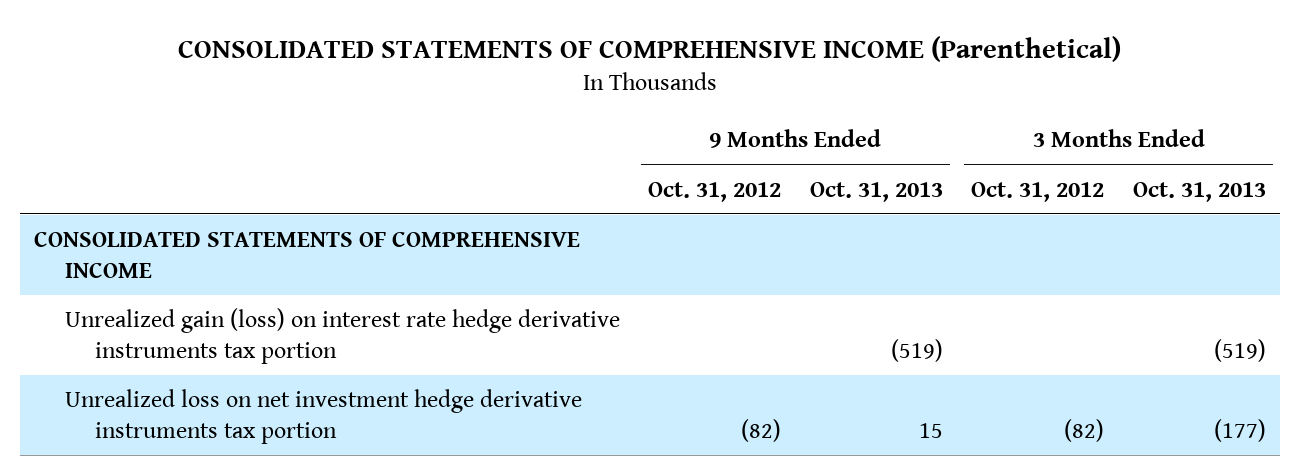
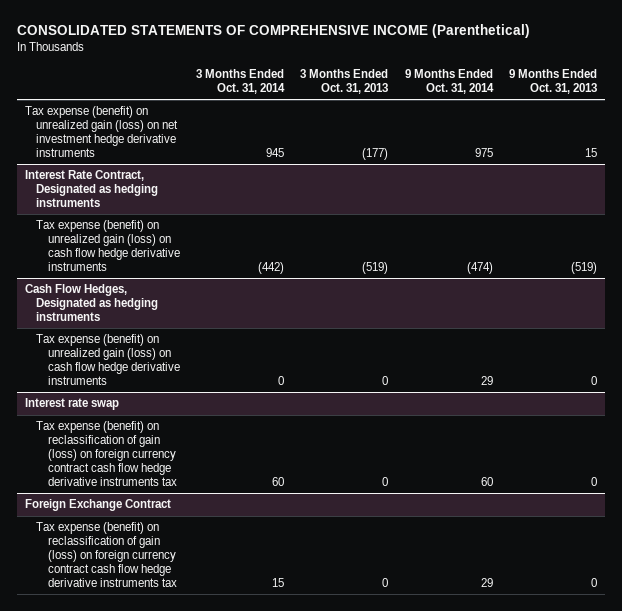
- | 9 Months Ended Oct. 31, 2012 | 9 Months Ended Oct. 31, 2013 | 3 Months Ended Oct. 31, 2012 | 3 Months Ended Oct. 31, 2013
+ | 3 Months Ended Oct. 31, 2014 | 3 Months Ended Oct. 31, 2013 | 9 Months Ended Oct. 31, 2014 | 9 Months Ended Oct. 31, 2013
- CONSOLIDATED STATEMENTS OF COMPREHENSIVE INCOME
- Unrealized gain (loss) on interest rate hedge derivative instruments tax portion | | (519) | | (519)
- Unrealized loss on net investment hedge derivative instruments tax portion | (82) | 15 | (82) | (177)
+ Tax expense (benefit) on unrealized gain (loss) on net investment hedge derivative instruments | 945 | (177) | 975 | 15
+ Interest Rate Contract, Designated as hedging instruments
+ Tax expense (benefit) on unrealized gain (loss) on cash flow hedge derivative instruments | (442) | (519) | (474) | (519)
+ Cash Flow Hedges, Designated as hedging instruments
+ Tax expense (benefit) on unrealized gain (loss) on cash flow hedge derivative instruments | 0 | 0 | 29 | 0
+ Interest rate swap
+ Tax expense (benefit) on reclassification of gain (loss) on foreign currency contract cash flow hedge derivative instruments tax | 60 | 0 | 60 | 0
+ Foreign Exchange Contract
+ Tax expense (benefit) on reclassification of gain (loss) on foreign currency contract cash flow hedge derivative instruments tax | 15 | 0 | 29 | 0

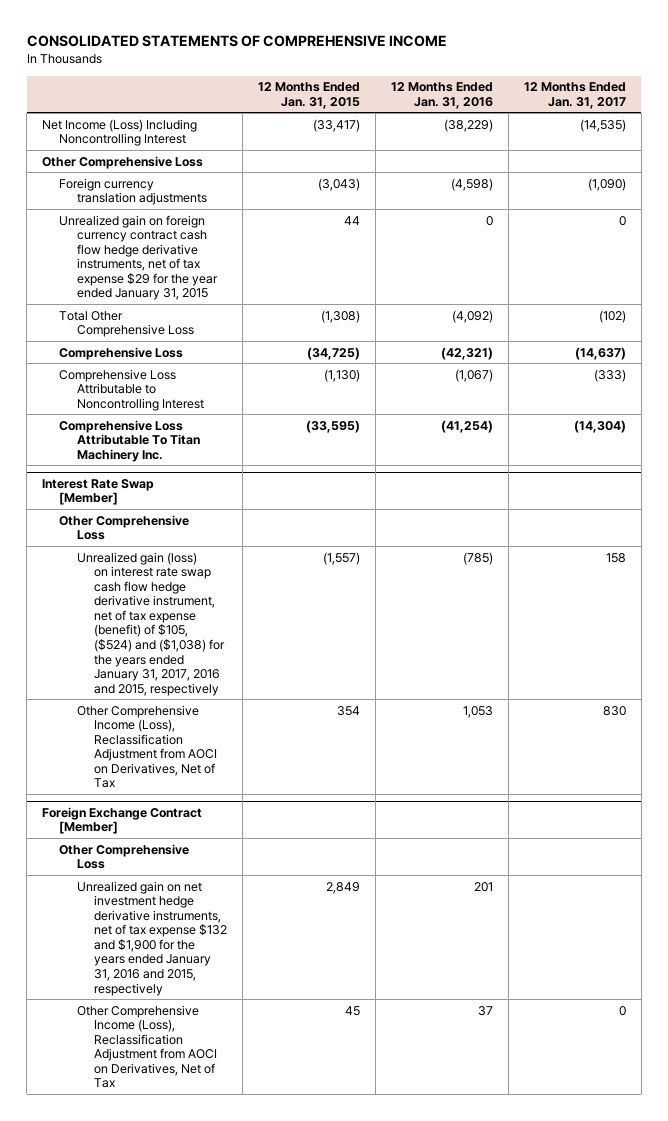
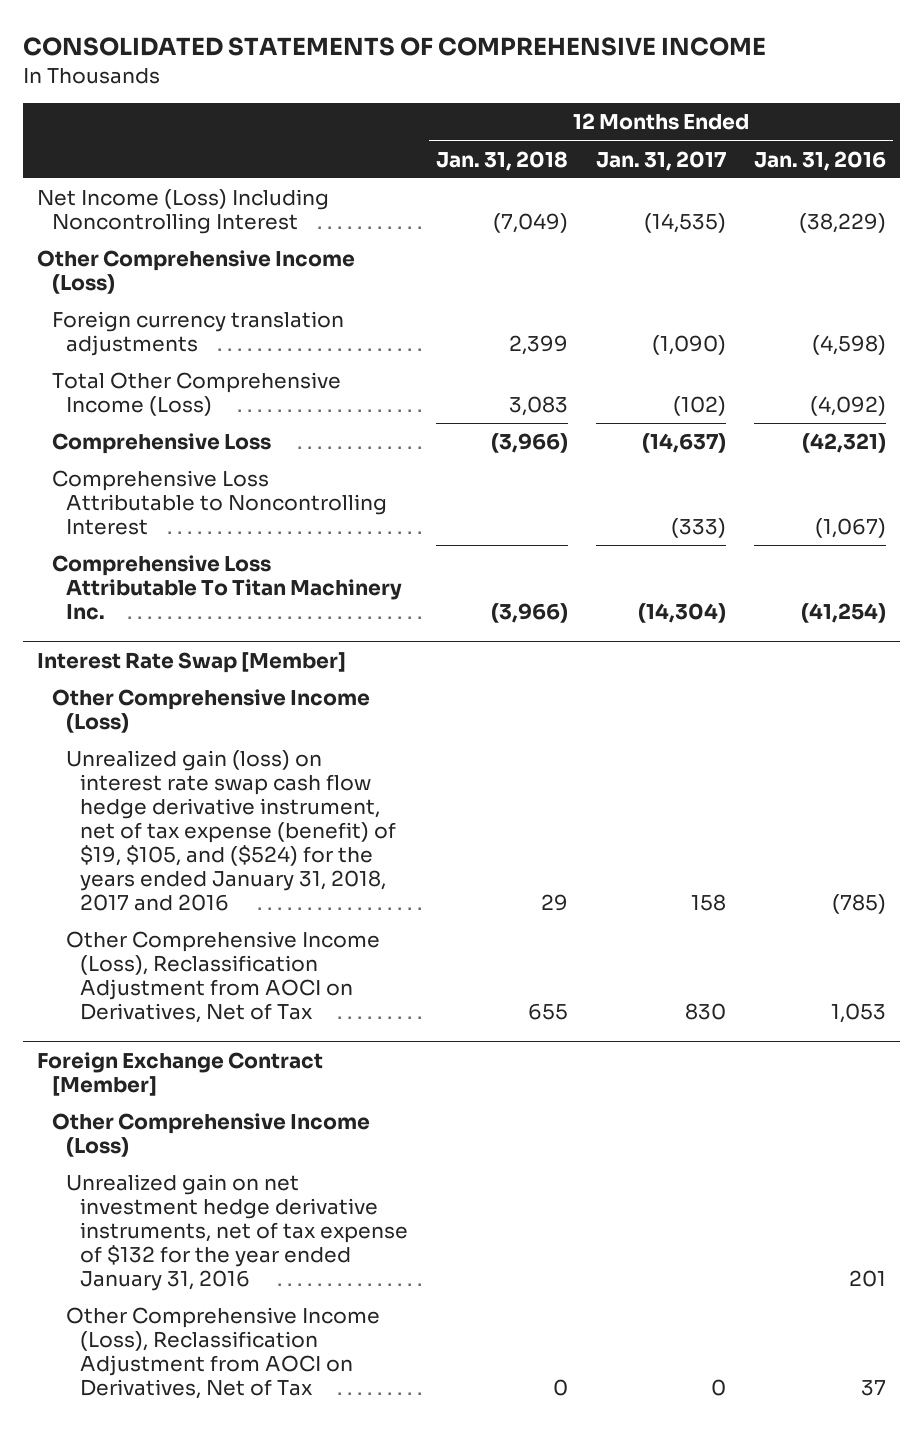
- | 12 Months Ended Jan. 31, 2015 | 12 Months Ended Jan. 31, 2016 | 12 Months Ended Jan. 31, 2017
+ | 12 Months Ended Jan. 31, 2018 | 12 Months Ended Jan. 31, 2017 | 12 Months Ended Jan. 31, 2016
- Other Comprehensive Loss
+ Other Comprehensive Income (Loss)
- Unrealized gain on foreign currency contract cash flow hedge derivative instruments, net of tax expense $29 for the year ended January 31, 2015 | 44 | 0 | 0
- Total Other Comprehensive Loss | (1,308) | (4,092) | (102)
+ Total Other Comprehensive Income (Loss) | 3,083 | (102) | (4,092)
@ Interest Rate Swap [Member]
- Other Comprehensive Loss
- Unrealized gain (loss) on interest rate swap cash flow hedge derivative instrument, net of tax expense (benefit) of $105, ($524) and ($1,038) for the years ended January 31, 2017, 2016 and 2015, respectively | (1,557) | (785) | 158
+ Other Comprehensive Income (Loss)
+ Unrealized gain (loss) on interest rate swap cash flow hedge derivative instrument, net of tax expense (benefit) of $19, $105, and ($524) for the years ended January 31, 2018, 2017 and 2016 | 29 | 158 | (785)
@ Foreign Exchange Contract [Member]
- Other Comprehensive Loss
- Unrealized gain on net investment hedge derivative instruments, net of tax expense $132 and $1,900 for the years ended January 31, 2016 and 2015, respectively | 2,849 | 201 |
+ Other Comprehensive Income (Loss)
+ Unrealized gain on net investment hedge derivative instruments, net of tax expense of $132 for the year ended January 31, 2016 | | | 201

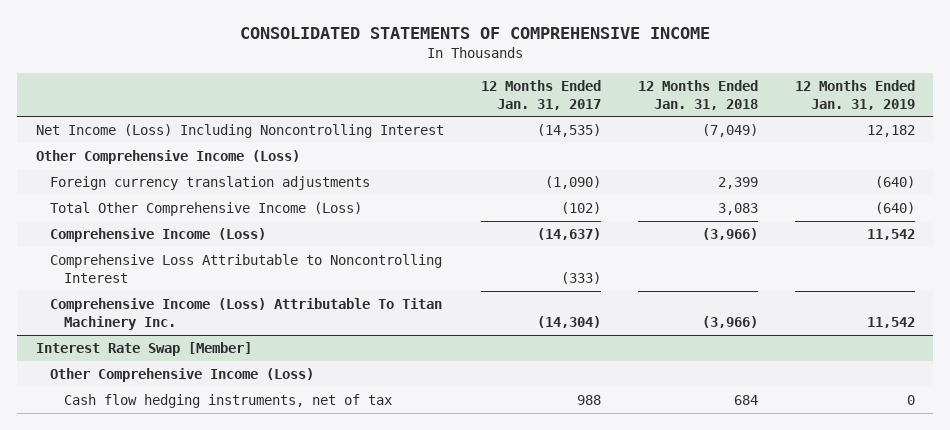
- | 12 Months Ended Jan. 31, 2018 | 12 Months Ended Jan. 31, 2017 | 12 Months Ended Jan. 31, 2016
+ | 12 Months Ended Jan. 31, 2017 | 12 Months Ended Jan. 31, 2018 | 12 Months Ended Jan. 31, 2019
- Comprehensive Loss | (3,966) | (14,637) | (42,321)
+ Comprehensive Income (Loss) | (14,637) | (3,966) | 11,542
- Comprehensive Loss Attributable To Titan Machinery Inc. | (3,966) | (14,304) | (41,254)
+ Comprehensive Income (Loss) Attributable To Titan Machinery Inc. | (14,304) | (3,966) | 11,542
@ Interest Rate Swap [Member]
- Unrealized gain (loss) on interest rate swap cash flow hedge derivative instrument, net of tax expense (benefit) of $19, $105, and ($524) for the years ended January 31, 2018, 2017 and 2016 | 29 | 158 | (785)
- Other Comprehensive Income (Loss), Reclassification Adjustment from AOCI on Derivatives, Net of Tax | 655 | 830 | 1,053
- Foreign Exchange Contract [Member]
- Other Comprehensive Income (Loss)
- Unrealized gain on net investment hedge derivative instruments, net of tax expense of $132 for the year ended January 31, 2016 | | | 201
- Other Comprehensive Income (Loss), Reclassification Adjustment from AOCI on Derivatives, Net of Tax | 0 | 0 | 37
@ Interest Rate Swap [Member]
+ Cash flow hedging instruments, net of tax | 988 | 684 | 0

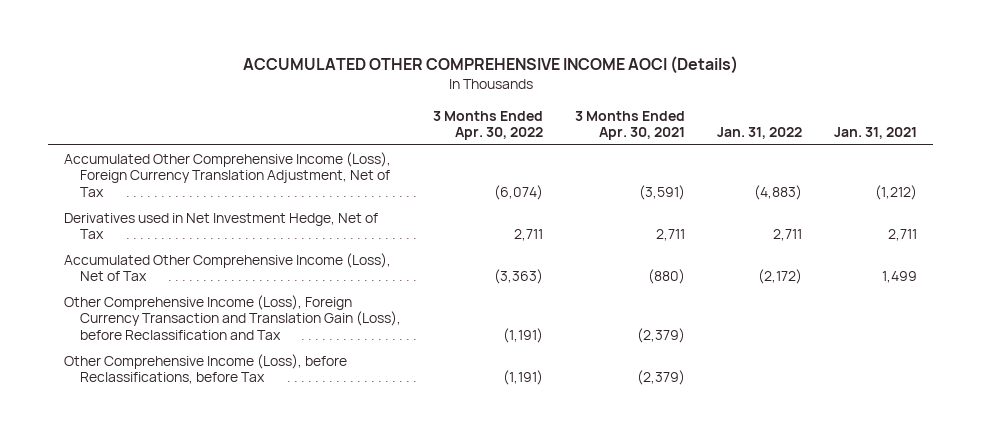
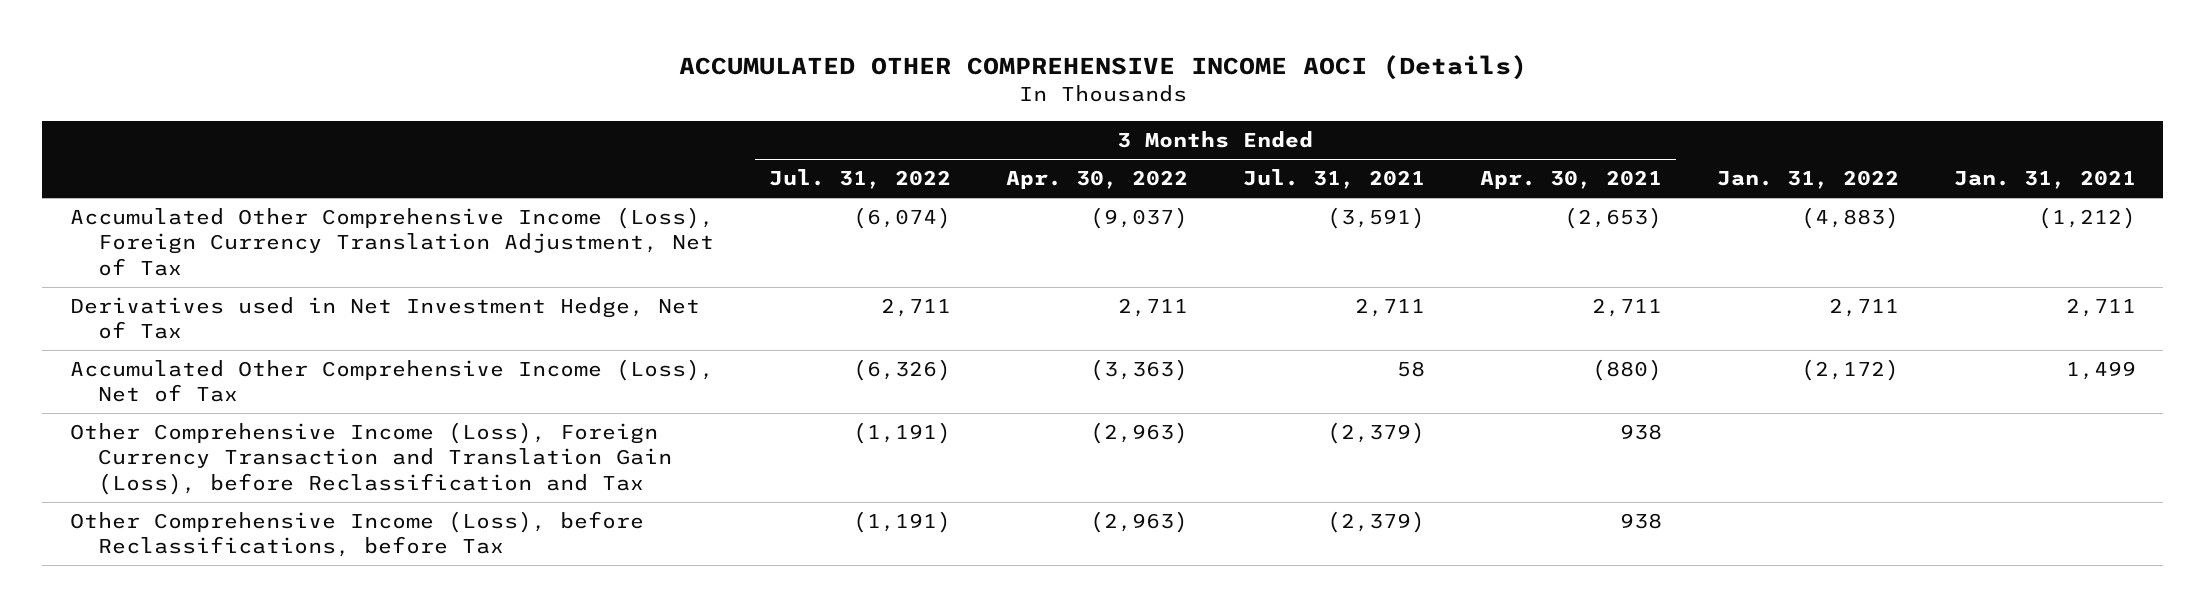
- | 3 Months Ended Apr. 30, 2022 | 3 Months Ended Apr. 30, 2021 | Jan. 31, 2022 | Jan. 31, 2021
+ | 3 Months Ended Jul. 31, 2022 | 3 Months Ended Apr. 30, 2022 | 3 Months Ended Jul. 31, 2021 | 3 Months Ended Apr. 30, 2021 | Jan. 31, 2022 | Jan. 31, 2021
- Accumulated Other Comprehensive Income (Loss), Foreign Currency Translation Adjustment, Net of Tax | (6,074) | (3,591) | (4,883) | (1,212)
+ Accumulated Other Comprehensive Income (Loss), Foreign Currency Translation Adjustment, Net of Tax | (6,074) | (9,037) | (3,591) | (2,653) | (4,883) | (1,212)
- Other Comprehensive Income (Loss), Foreign Currency Transaction and Translation Gain (Loss), before Reclassification and Tax | (1,191) | (2,379) | |
- Other Comprehensive Income (Loss), before Reclassifications, before Tax | (1,191) | (2,379) | |
+ Other Comprehensive Income (Loss), Foreign Currency Transaction and Translation Gain (Loss), before Reclassification and Tax | (1,191) | (2,963) | (2,379) | 938 | |
+ Other Comprehensive Income (Loss), before Reclassifications, before Tax | (1,191) | (2,963) | (2,379) | 938 | |

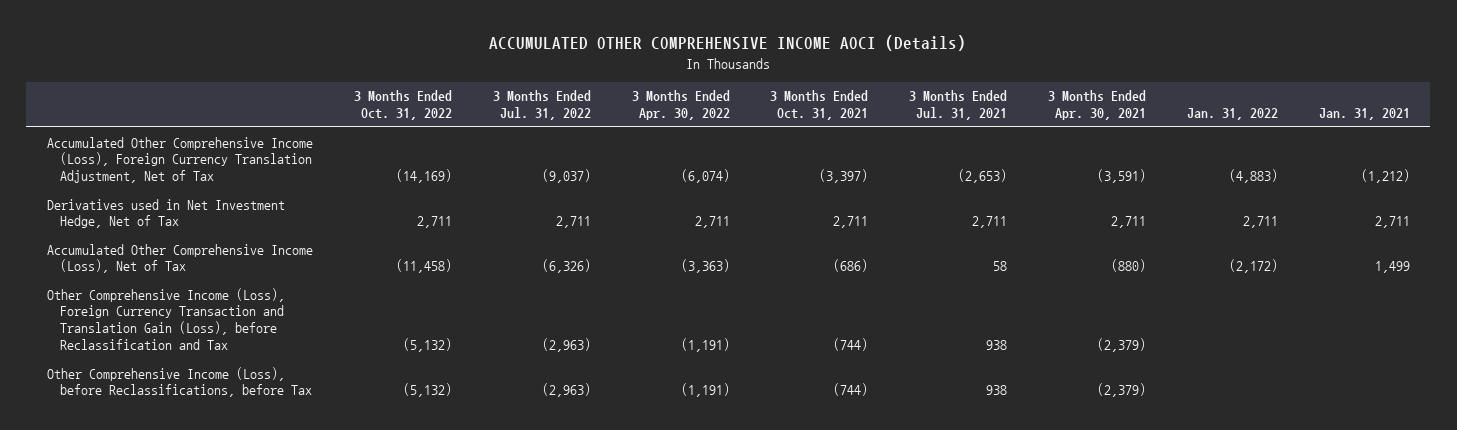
- | 3 Months Ended Jul. 31, 2022 | 3 Months Ended Apr. 30, 2022 | 3 Months Ended Jul. 31, 2021 | 3 Months Ended Apr. 30, 2021 | Jan. 31, 2022 | Jan. 31, 2021
+ | 3 Months Ended Oct. 31, 2022 | 3 Months Ended Jul. 31, 2022 | 3 Months Ended Apr. 30, 2022 | 3 Months Ended Oct. 31, 2021 | 3 Months Ended Jul. 31, 2021 | 3 Months Ended Apr. 30, 2021 | Jan. 31, 2022 | Jan. 31, 2021
- Accumulated Other Comprehensive Income (Loss), Foreign Currency Translation Adjustment, Net of Tax | (6,074) | (9,037) | (3,591) | (2,653) | (4,883) | (1,212)
+ Accumulated Other Comprehensive Income (Loss), Foreign Currency Translation Adjustment, Net of Tax | (14,169) | (9,037) | (6,074) | (3,397) | (2,653) | (3,591) | (4,883) | (1,212)
- Other Comprehensive Income (Loss), Foreign Currency Transaction and Translation Gain (Loss), before Reclassification and Tax | (1,191) | (2,963) | (2,379) | 938 | |
- Other Comprehensive Income (Loss), before Reclassifications, before Tax | (1,191) | (2,963) | (2,379) | 938 | |
+ Other Comprehensive Income (Loss), Foreign Currency Transaction and Translation Gain (Loss), before Reclassification and Tax | (5,132) | (2,963) | (1,191) | (744) | 938 | (2,379) | |
+ Other Comprehensive Income (Loss), before Reclassifications, before Tax | (5,132) | (2,963) | (1,191) | (744) | 938 | (2,379) | |

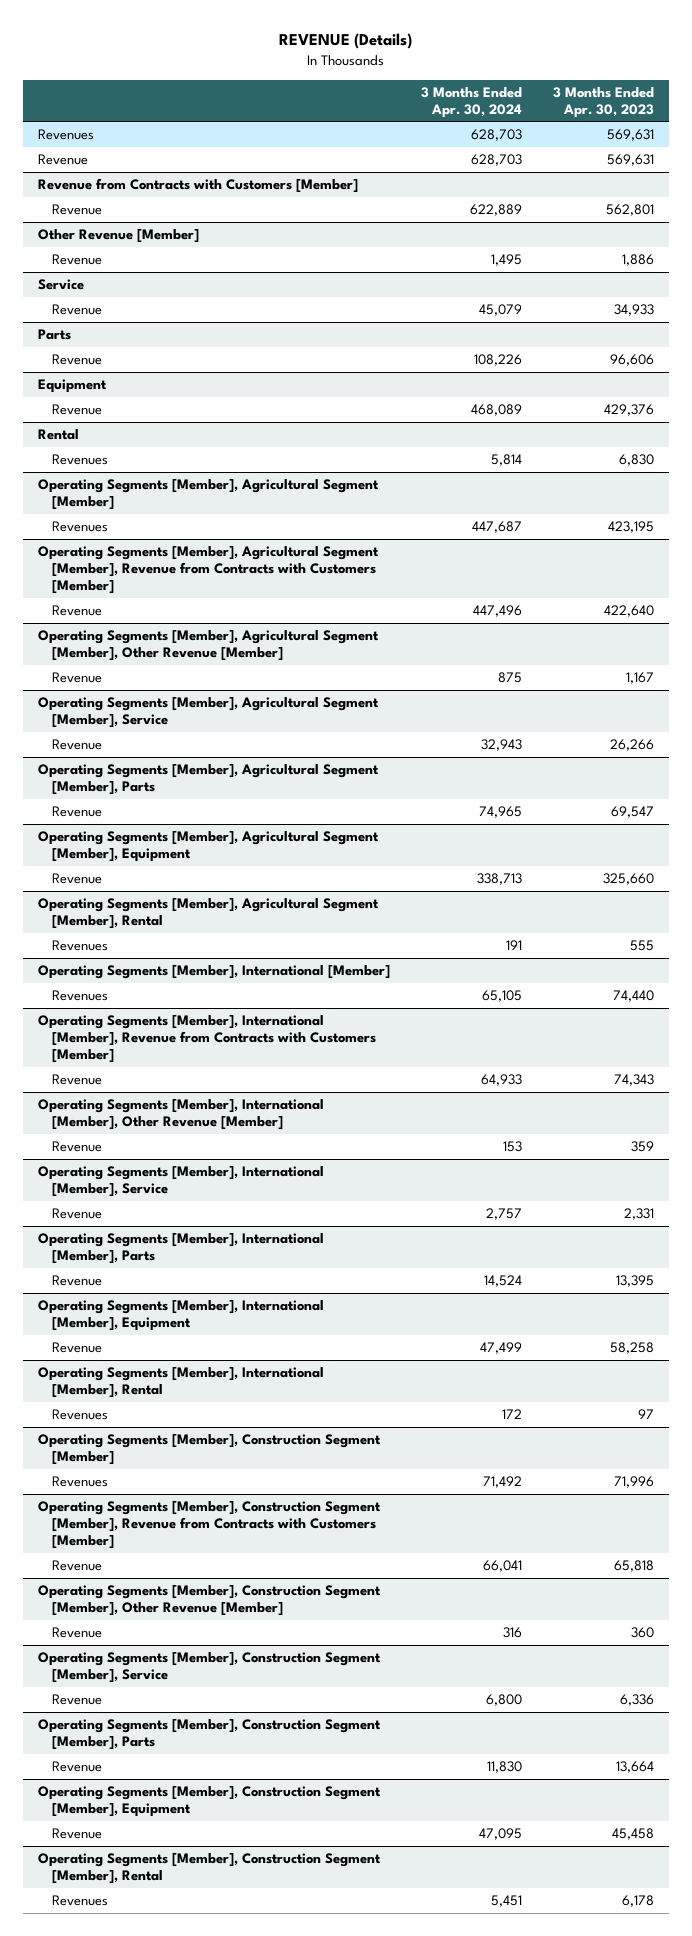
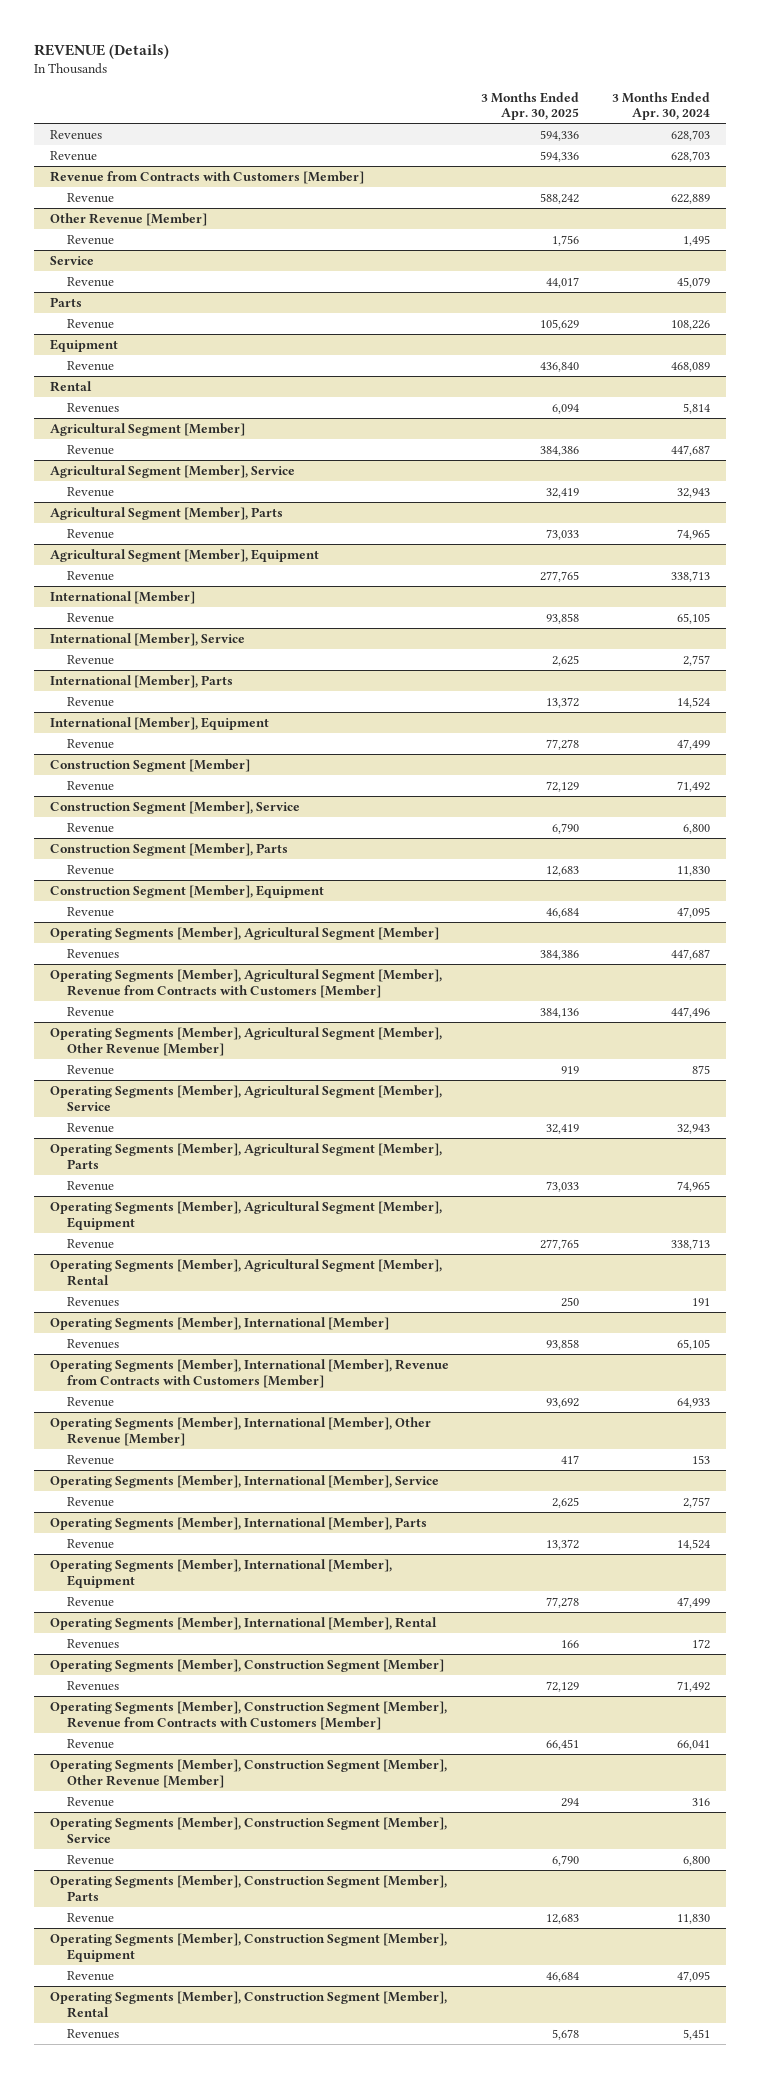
- | 3 Months Ended Apr. 30, 2024 | 3 Months Ended Apr. 30, 2023
+ | 3 Months Ended Apr. 30, 2025 | 3 Months Ended Apr. 30, 2024
+ Agricultural Segment [Member]
+ Revenue | 384,386 | 447,687
+ Agricultural Segment [Member], Service
+ Revenue | 32,419 | 32,943
+ Agricultural Segment [Member], Parts
+ Revenue | 73,033 | 74,965
+ Agricultural Segment [Member], Equipment
+ Revenue | 277,765 | 338,713
+ International [Member]
+ Revenue | 93,858 | 65,105
+ International [Member], Service
+ Revenue | 2,625 | 2,757
+ International [Member], Parts
+ Revenue | 13,372 | 14,524
+ International [Member], Equipment
+ Revenue | 77,278 | 47,499
+ Construction Segment [Member]
+ Revenue | 72,129 | 71,492
+ Construction Segment [Member], Service
+ Revenue | 6,790 | 6,800
+ Construction Segment [Member], Parts
+ Revenue | 12,683 | 11,830
+ Construction Segment [Member], Equipment
+ Revenue | 46,684 | 47,095

